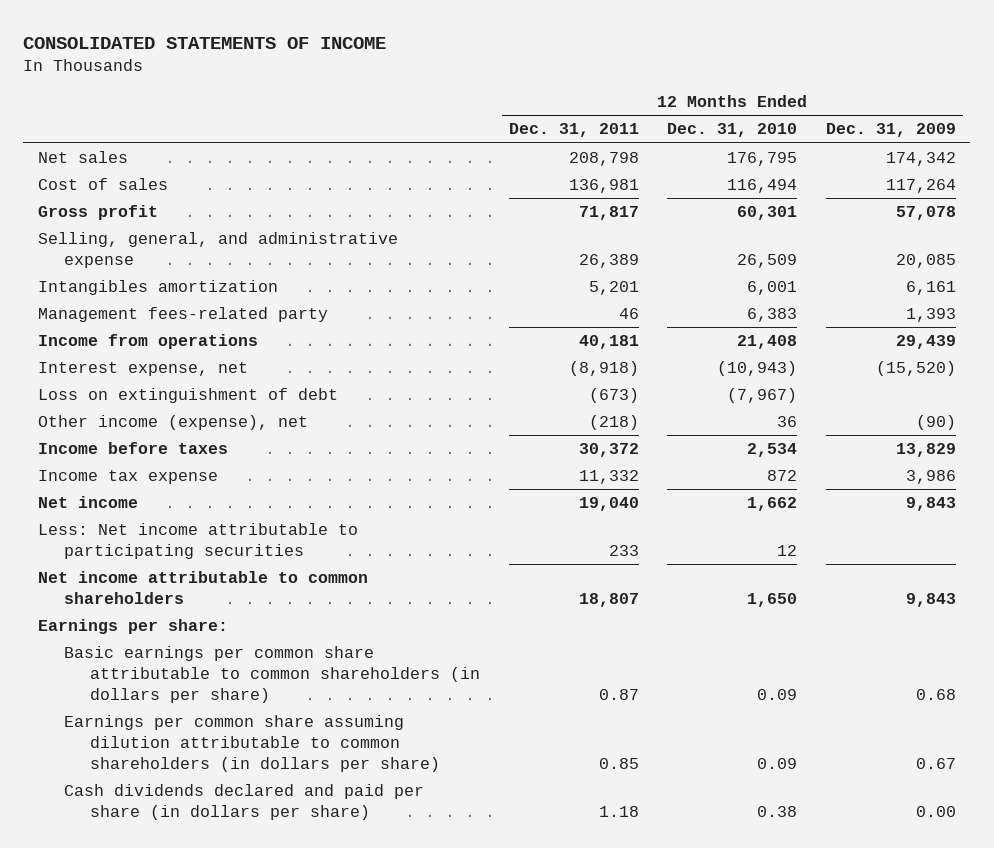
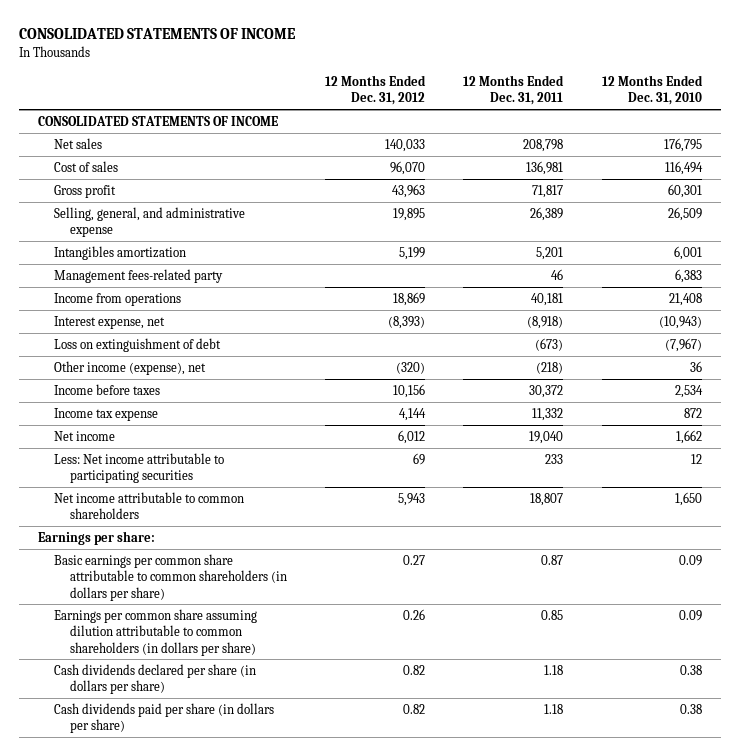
- | 12 Months Ended Dec. 31, 2011 | 12 Months Ended Dec. 31, 2010 | 12 Months Ended Dec. 31, 2009
+ | 12 Months Ended Dec. 31, 2012 | 12 Months Ended Dec. 31, 2011 | 12 Months Ended Dec. 31, 2010
+ CONSOLIDATED STATEMENTS OF INCOME
- Cash dividends declared and paid per share (in dollars per share) | 1.18 | 0.38 | 0.00
+ Cash dividends declared per share (in dollars per share) | 0.82 | 1.18 | 0.38
+ Cash dividends paid per share (in dollars per share) | 0.82 | 1.18 | 0.38

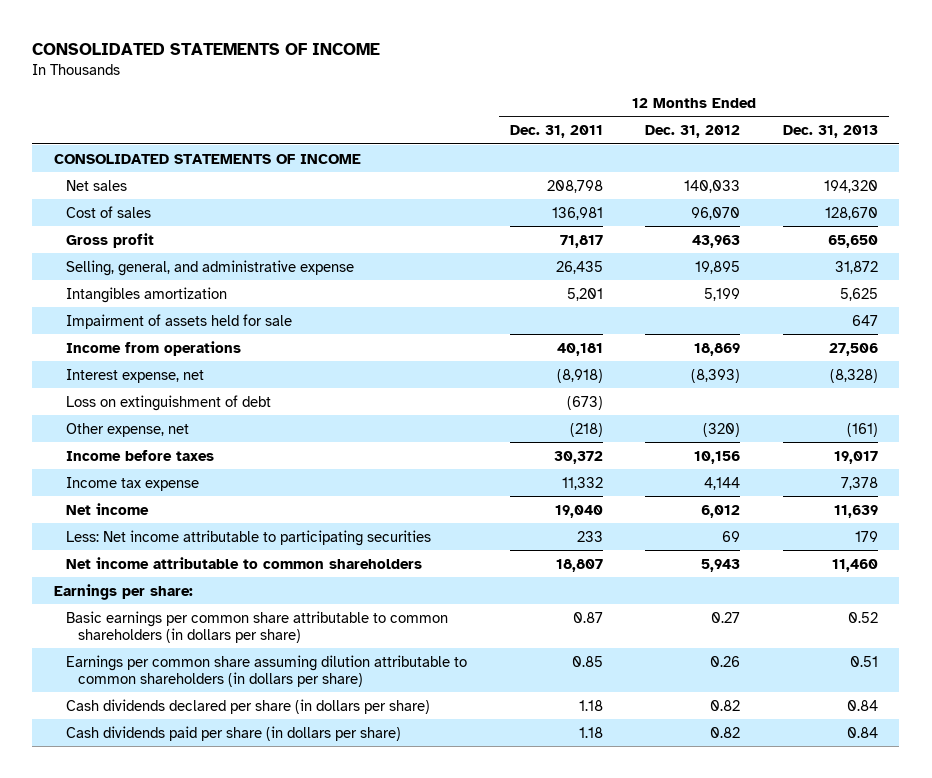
- | 12 Months Ended Dec. 31, 2012 | 12 Months Ended Dec. 31, 2011 | 12 Months Ended Dec. 31, 2010
+ | 12 Months Ended Dec. 31, 2011 | 12 Months Ended Dec. 31, 2012 | 12 Months Ended Dec. 31, 2013
- Selling, general, and administrative expense | 19,895 | 26,389 | 26,509
+ Selling, general, and administrative expense | 26,435 | 19,895 | 31,872
- Management fees-related party | | 46 | 6,383
+ Impairment of assets held for sale | | | 647
- Other income (expense), net | (320) | (218) | 36
+ Other expense, net | (218) | (320) | (161)

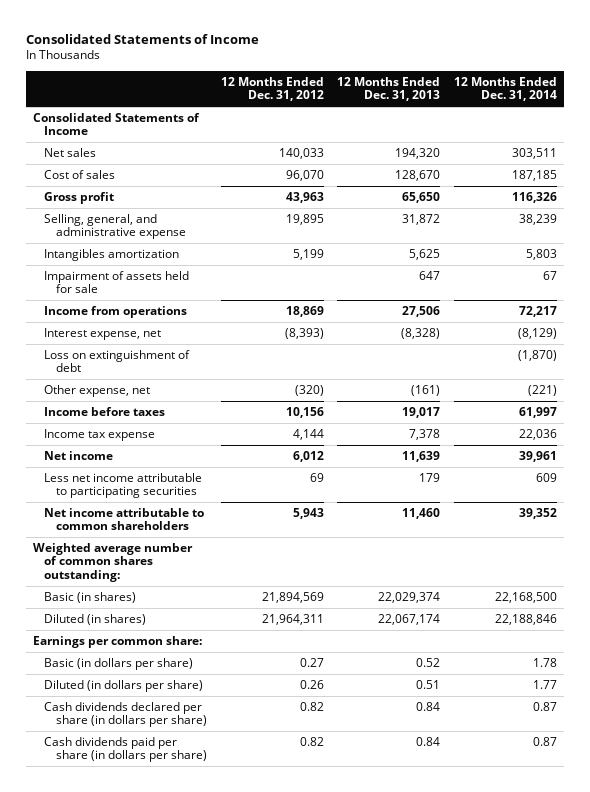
- CONSOLIDATED STATEMENTS OF INCOME
+ Consolidated Statements of Income
- | 12 Months Ended Dec. 31, 2011 | 12 Months Ended Dec. 31, 2012 | 12 Months Ended Dec. 31, 2013
+ | 12 Months Ended Dec. 31, 2012 | 12 Months Ended Dec. 31, 2013 | 12 Months Ended Dec. 31, 2014
- CONSOLIDATED STATEMENTS OF INCOME
+ Consolidated Statements of Income
- Less: Net income attributable to participating securities | 233 | 69 | 179
+ Less net income attributable to participating securities | 69 | 179 | 609
- Earnings per share:
- Basic earnings per common share attributable to common shareholders (in dollars per share) | 0.87 | 0.27 | 0.52
- Earnings per common share assuming dilution attributable to common shareholders (in dollars per share) | 0.85 | 0.26 | 0.51
+ Weighted average number of common shares outstanding:
+ Basic (in shares) | 21,894,569 | 22,029,374 | 22,168,500
+ Diluted (in shares) | 21,964,311 | 22,067,174 | 22,188,846
+ Earnings per common share:
+ Basic (in dollars per share) | 0.27 | 0.52 | 1.78
+ Diluted (in dollars per share) | 0.26 | 0.51 | 1.77

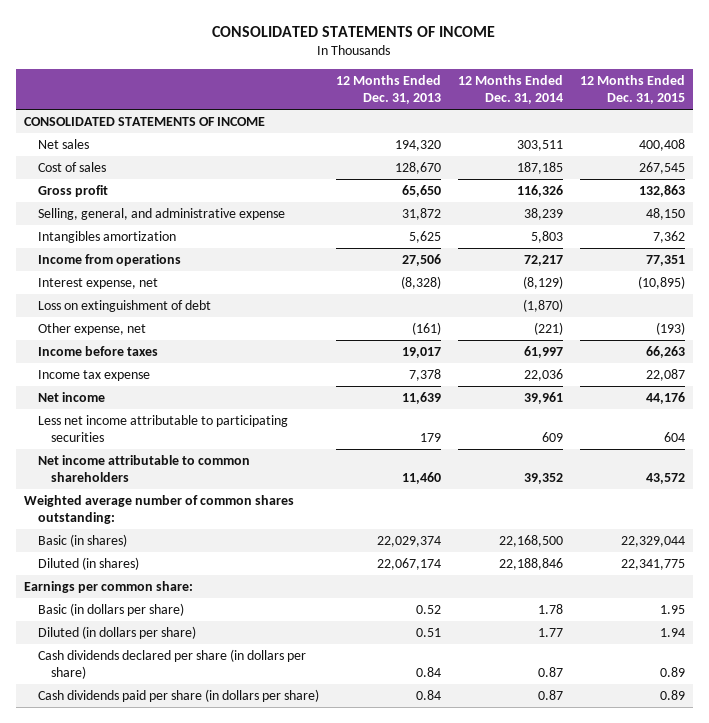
- Consolidated Statements of Income
+ CONSOLIDATED STATEMENTS OF INCOME
- | 12 Months Ended Dec. 31, 2012 | 12 Months Ended Dec. 31, 2013 | 12 Months Ended Dec. 31, 2014
+ | 12 Months Ended Dec. 31, 2013 | 12 Months Ended Dec. 31, 2014 | 12 Months Ended Dec. 31, 2015
- Consolidated Statements of Income
+ CONSOLIDATED STATEMENTS OF INCOME
- Impairment of assets held for sale | | 647 | 67

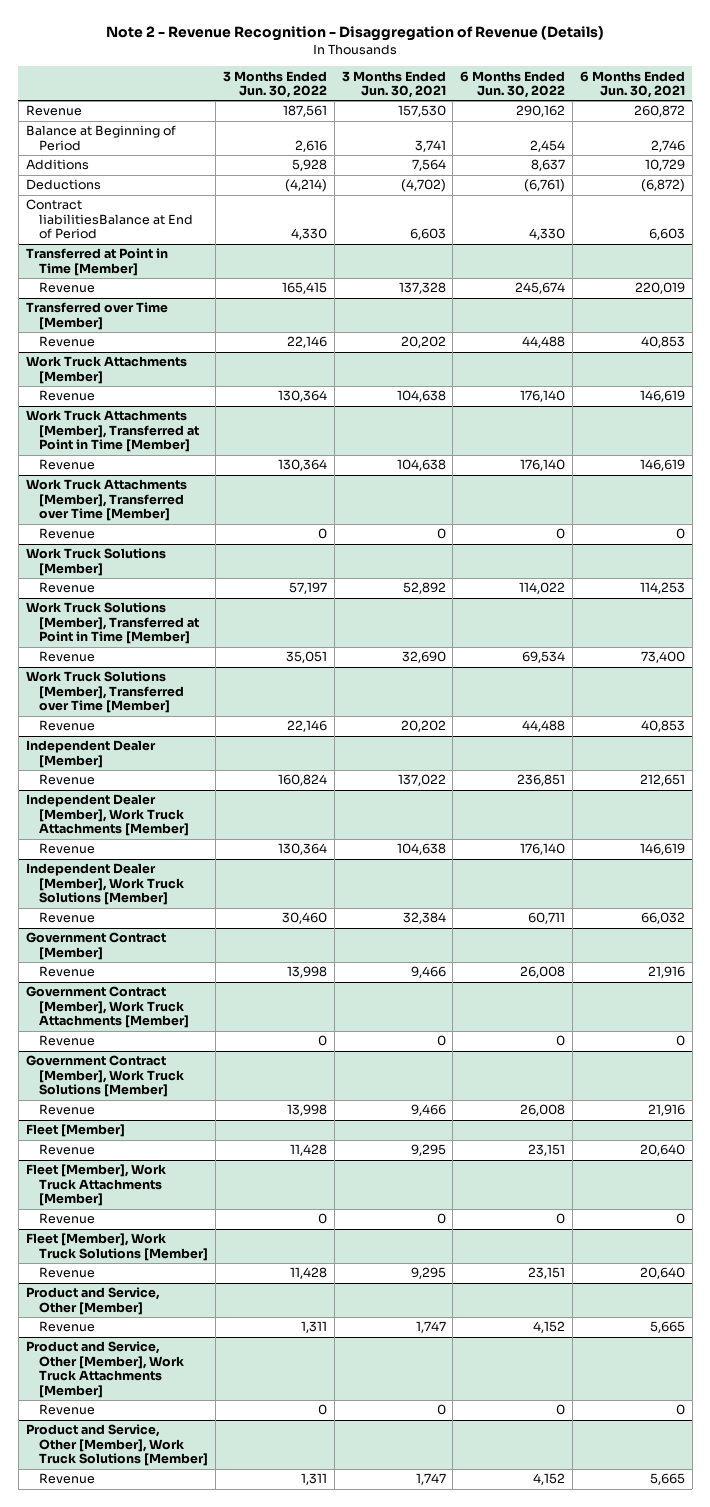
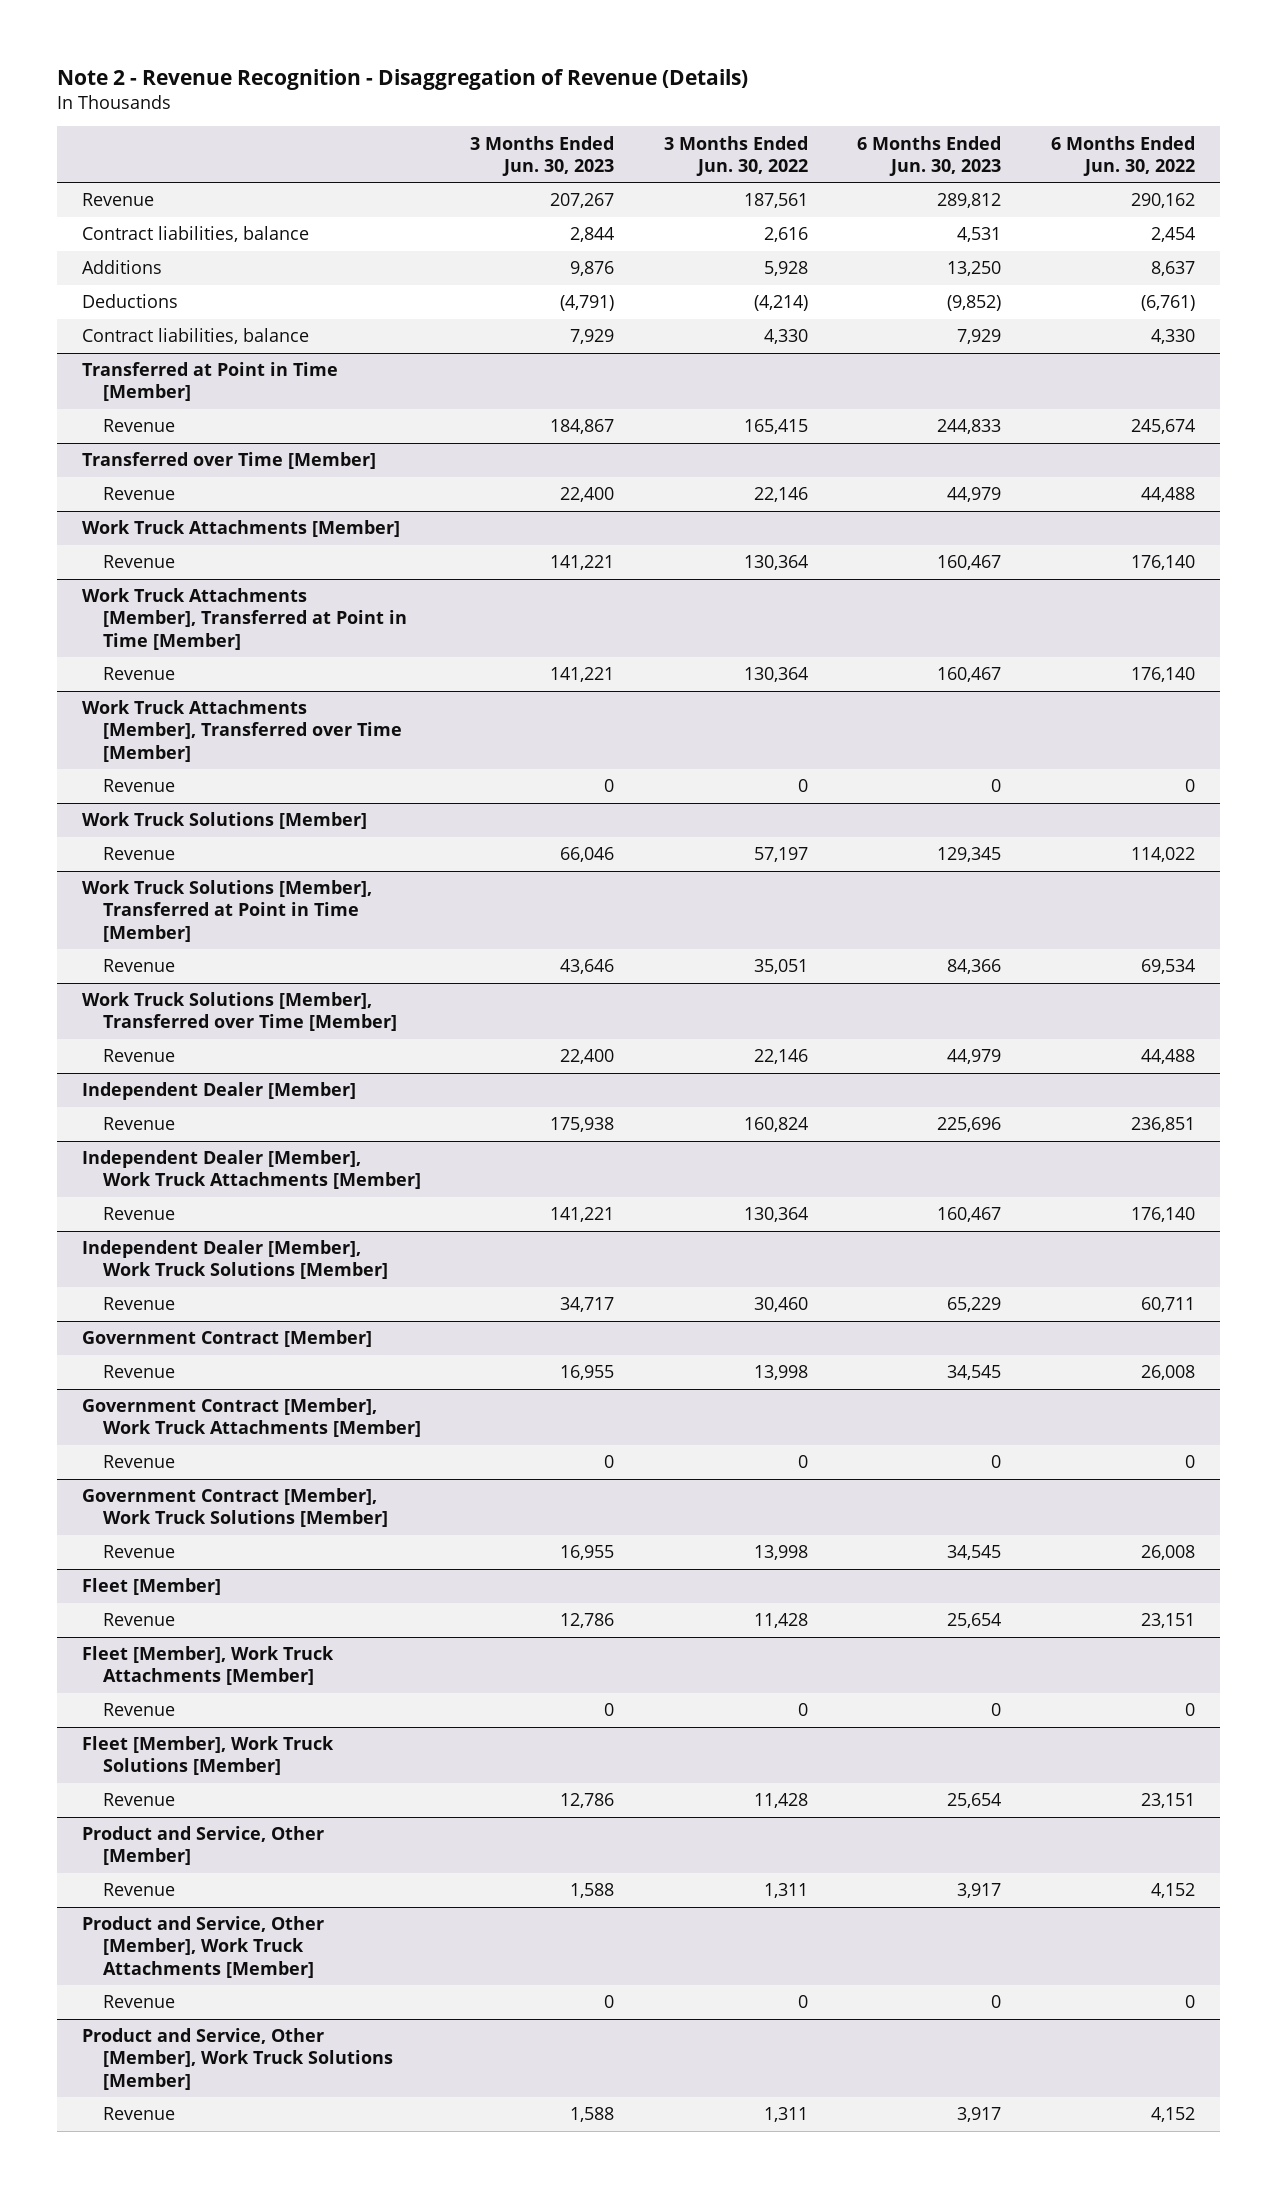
- | 3 Months Ended Jun. 30, 2022 | 3 Months Ended Jun. 30, 2021 | 6 Months Ended Jun. 30, 2022 | 6 Months Ended Jun. 30, 2021
+ | 3 Months Ended Jun. 30, 2023 | 3 Months Ended Jun. 30, 2022 | 6 Months Ended Jun. 30, 2023 | 6 Months Ended Jun. 30, 2022
- Balance at Beginning of Period | 2,616 | 3,741 | 2,454 | 2,746
+ Contract liabilities, balance | 2,844 | 2,616 | 4,531 | 2,454
- Contract liabilitiesBalance at End of Period | 4,330 | 6,603 | 4,330 | 6,603
+ Contract liabilities, balance | 7,929 | 4,330 | 7,929 | 4,330

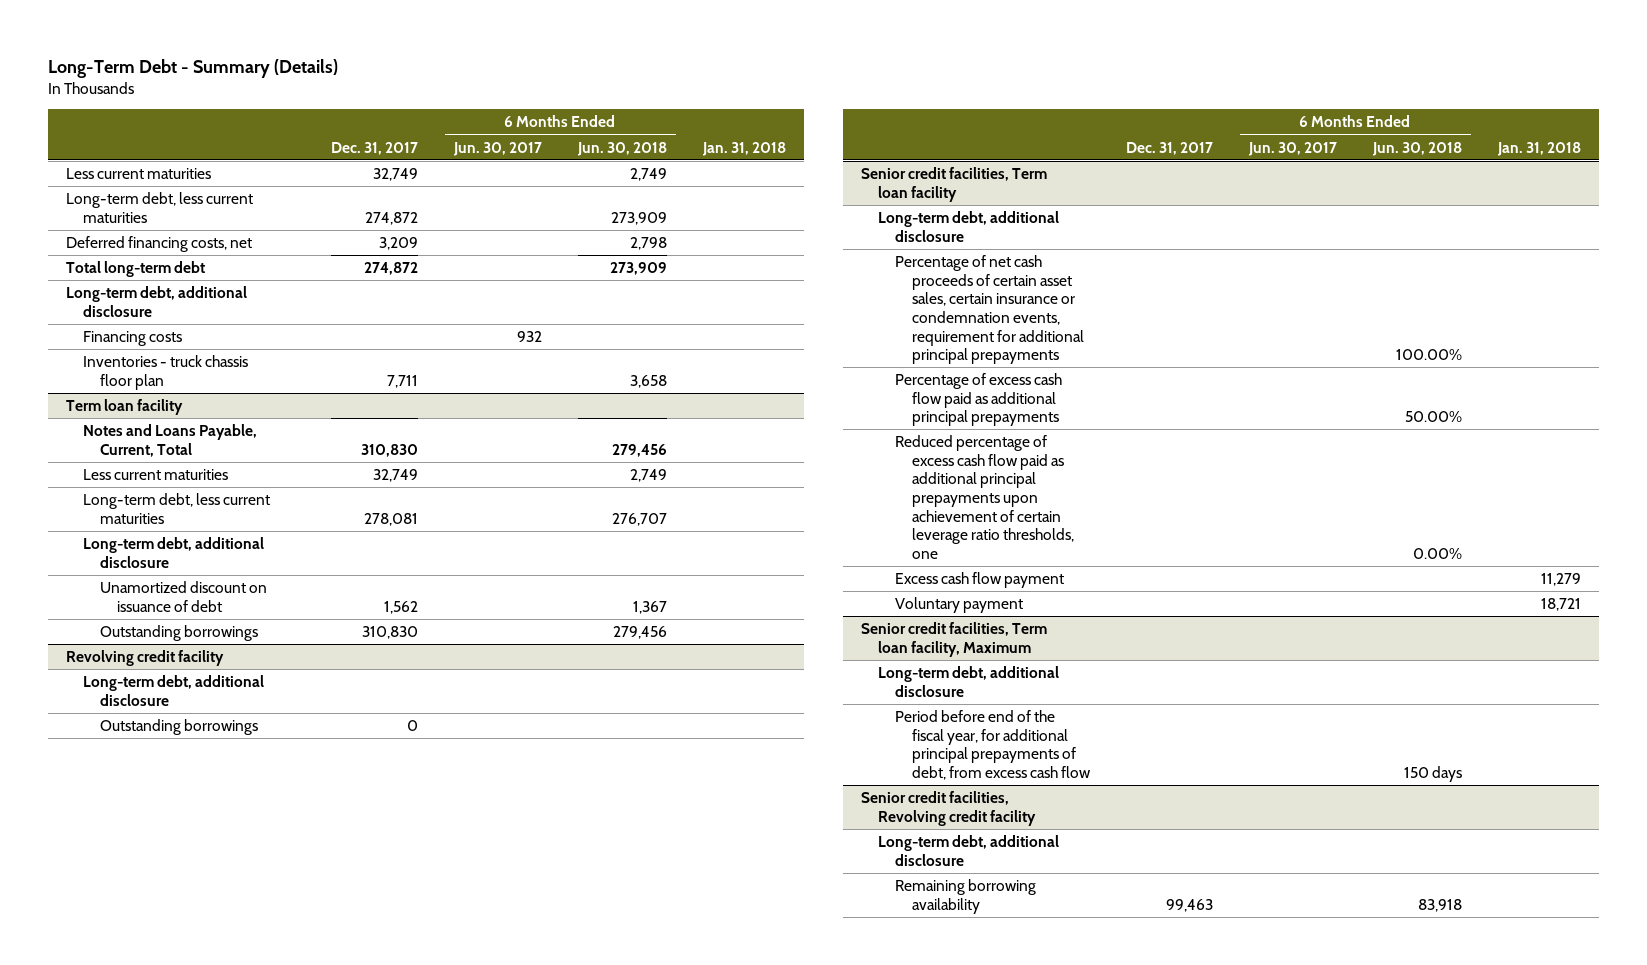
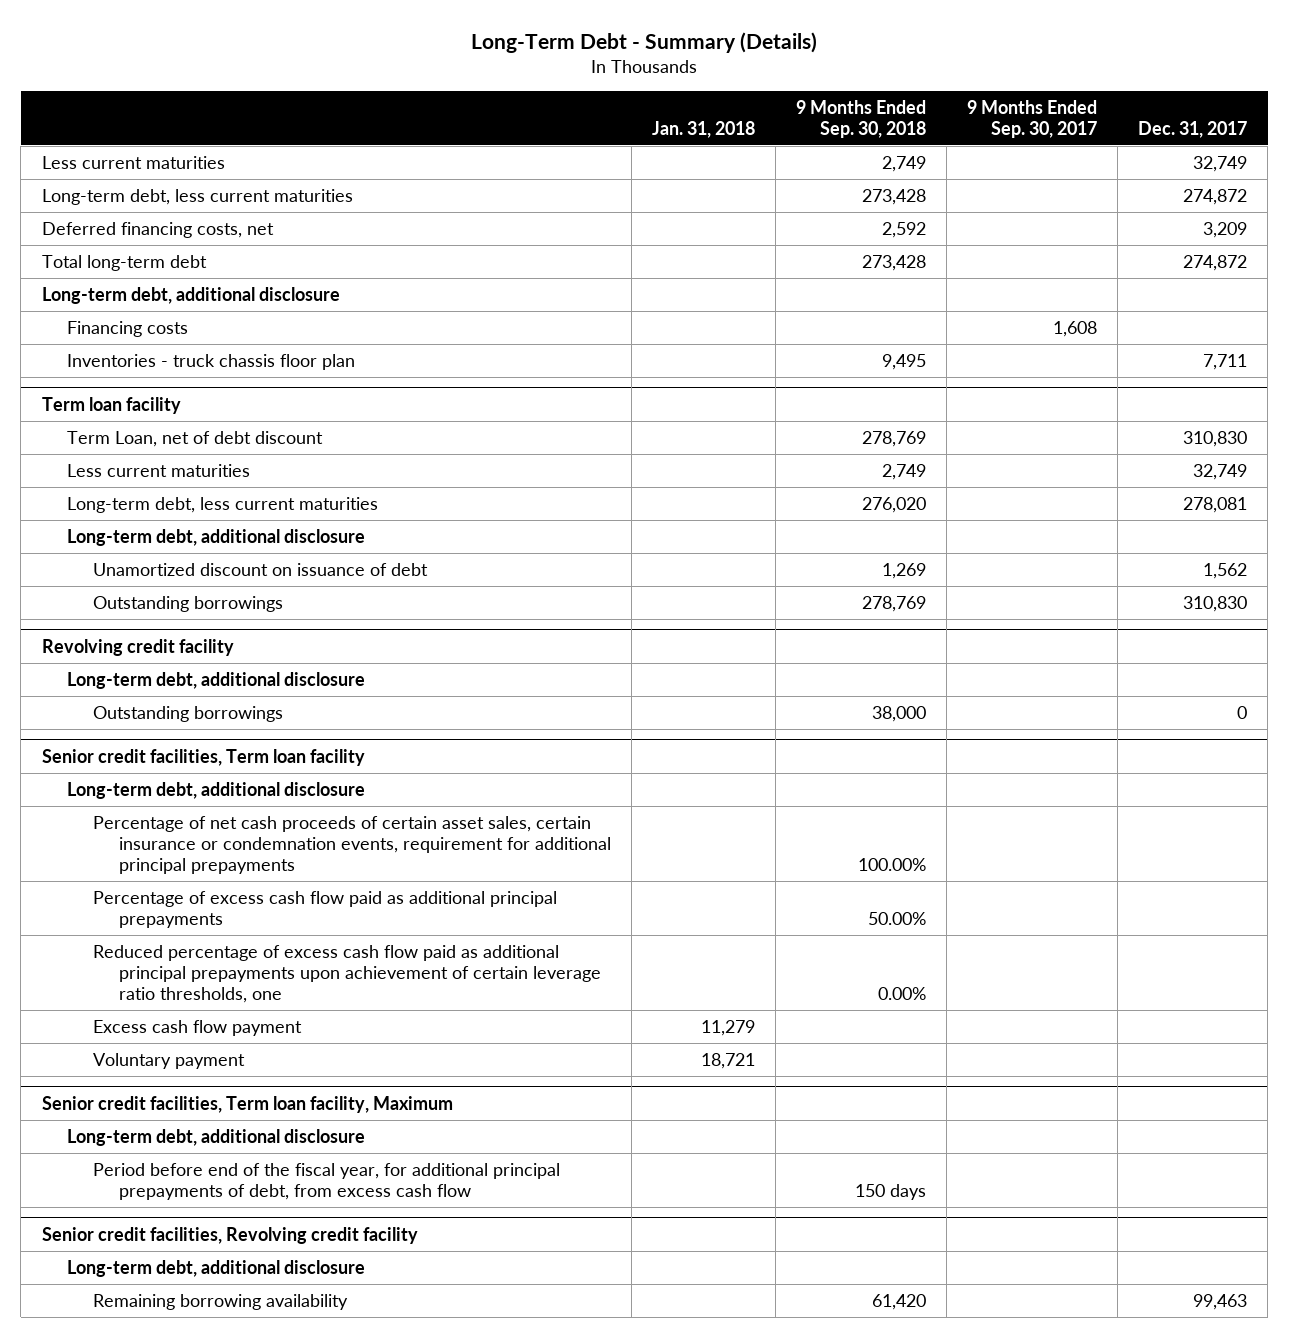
- | Dec. 31, 2017 | 6 Months Ended Jun. 30, 2017 | 6 Months Ended Jun. 30, 2018 | Jan. 31, 2018
+ | Jan. 31, 2018 | 9 Months Ended Sep. 30, 2018 | 9 Months Ended Sep. 30, 2017 | Dec. 31, 2017
@ Term loan facility
- Notes and Loans Payable, Current, Total | 310,830 | | 279,456 |
+ Term Loan, net of debt discount | | 278,769 | | 310,830

